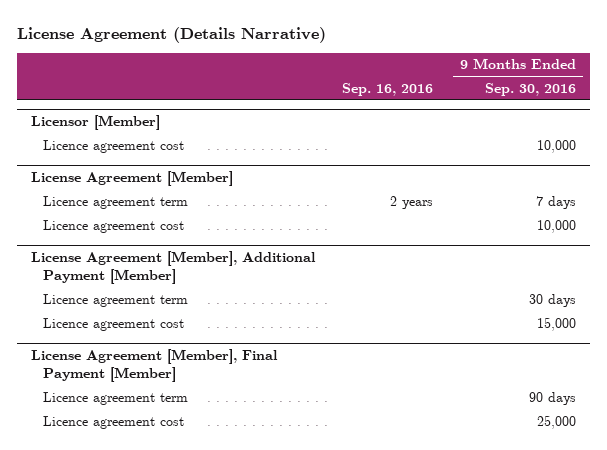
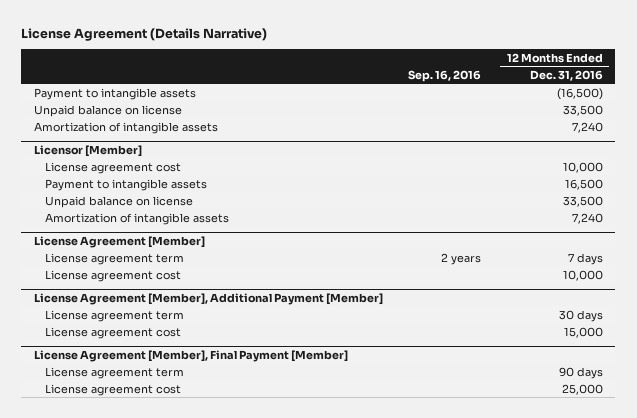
- | Sep. 16, 2016 | 9 Months Ended Sep. 30, 2016
+ | Sep. 16, 2016 | 12 Months Ended Dec. 31, 2016
+ Payment to intangible assets | | (16,500)
+ Unpaid balance on license | | 33,500
+ Amortization of intangible assets | | 7,240
@ Licensor [Member]
- Licence agreement cost | | 10,000
+ License agreement cost | | 10,000
+ Payment to intangible assets | | 16,500
+ Unpaid balance on license | | 33,500
+ Amortization of intangible assets | | 7,240
@ License Agreement [Member]
- Licence agreement term | 2 years | 7 days
- Licence agreement cost | | 10,000
+ License agreement term | 2 years | 7 days
+ License agreement cost | | 10,000
@ License Agreement [Member], Additional Payment [Member]
- Licence agreement term | | 30 days
- Licence agreement cost | | 15,000
+ License agreement term | | 30 days
+ License agreement cost | | 15,000
@ License Agreement [Member], Final Payment [Member]
- Licence agreement term | | 90 days
- Licence agreement cost | | 25,000
+ License agreement term | | 90 days
+ License agreement cost | | 25,000

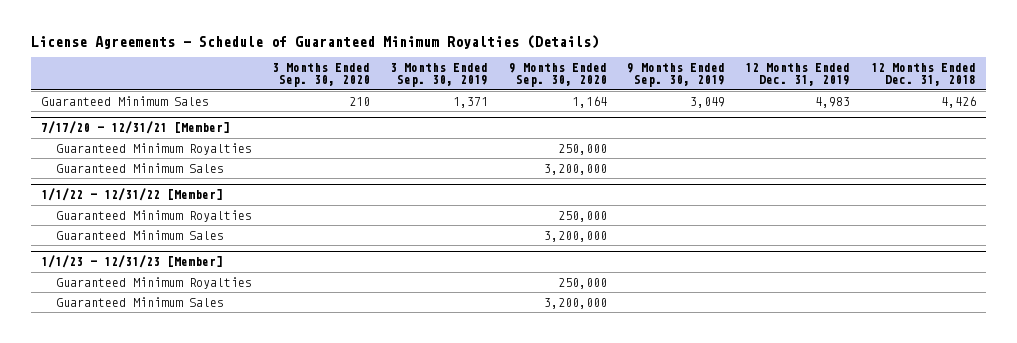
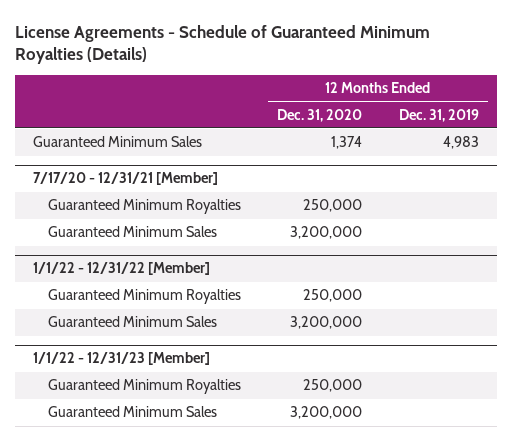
- | 3 Months Ended Sep. 30, 2020 | 3 Months Ended Sep. 30, 2019 | 9 Months Ended Sep. 30, 2020 | 9 Months Ended Sep. 30, 2019 | 12 Months Ended Dec. 31, 2019 | 12 Months Ended Dec. 31, 2018
+ | 12 Months Ended Dec. 31, 2020 | 12 Months Ended Dec. 31, 2019
- 1/1/23 - 12/31/23 [Member]
+ 1/1/22 - 12/31/23 [Member]

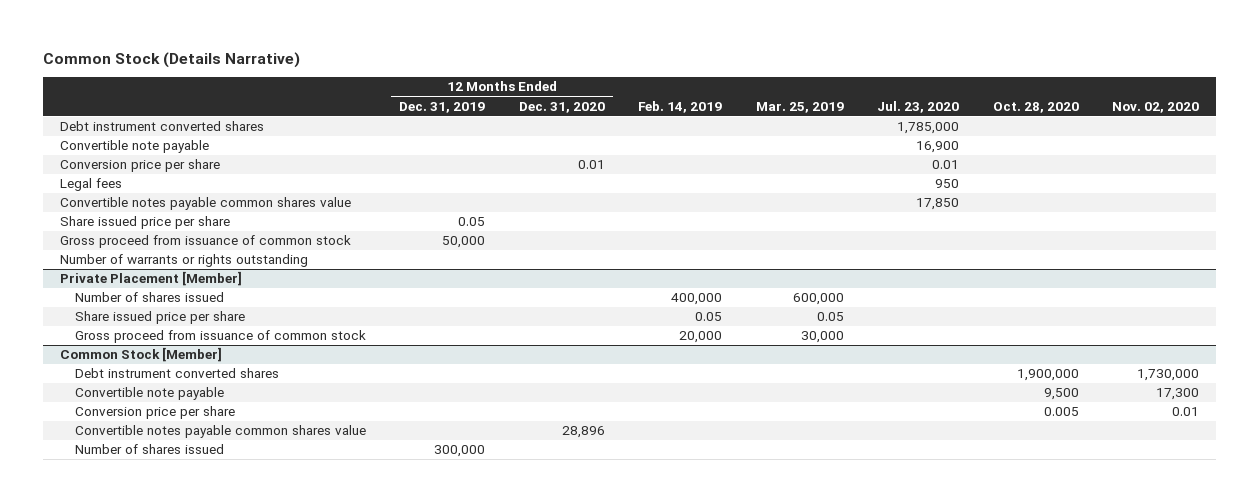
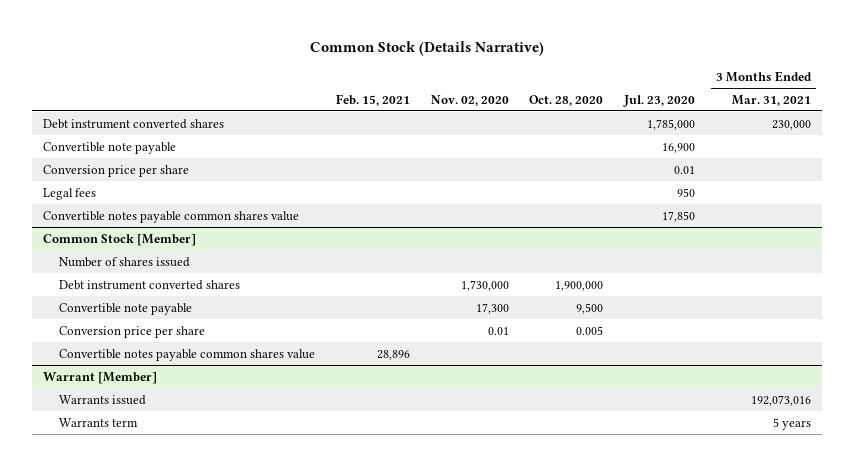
- | 12 Months Ended Dec. 31, 2019 | 12 Months Ended Dec. 31, 2020 | Feb. 14, 2019 | Mar. 25, 2019 | Jul. 23, 2020 | Oct. 28, 2020 | Nov. 02, 2020
+ | Feb. 15, 2021 | Nov. 02, 2020 | Oct. 28, 2020 | Jul. 23, 2020 | 3 Months Ended Mar. 31, 2021
- Share issued price per share | 0.05 | | | | | |
- Gross proceed from issuance of common stock | 50,000 | | | | | |
- Number of warrants or rights outstanding
- Private Placement [Member]
- Number of shares issued | | | 400,000 | 600,000 | | |
- Share issued price per share | | | 0.05 | 0.05 | | |
- Gross proceed from issuance of common stock | | | 20,000 | 30,000 | | |
@ Common Stock [Member]
moved up: Number of shares issued
+ Warrant [Member]
+ Warrants issued | | | | | 192,073,016
+ Warrants term | | | | | 5 years

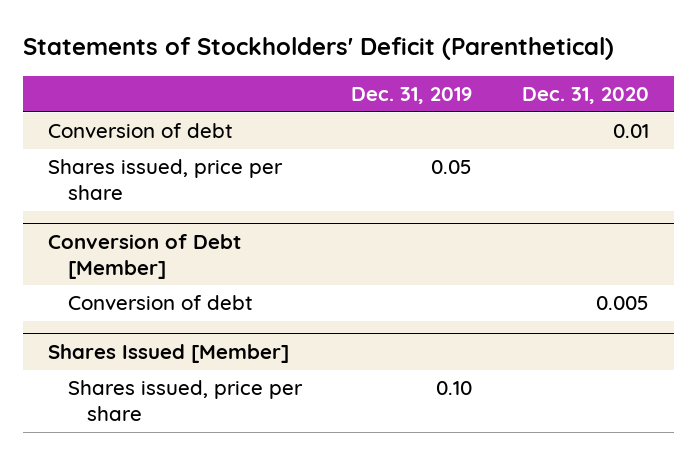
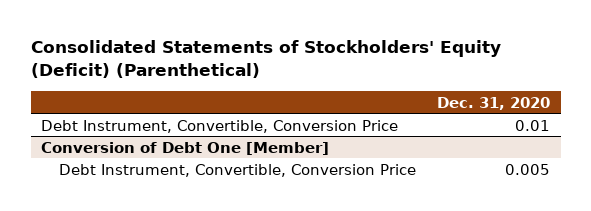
- Statements of Stockholders' Deficit (Parenthetical)
+ Consolidated Statements of Stockholders' Equity (Deficit) (Parenthetical)
- | Dec. 31, 2019 | Dec. 31, 2020
+ | Dec. 31, 2020
- Conversion of debt | | 0.01
- Shares issued, price per share | 0.05 |
- Conversion of Debt [Member]
- Conversion of debt | | 0.005
- Shares Issued [Member]
- Shares issued, price per share | 0.10 |
+ Debt Instrument, Convertible, Conversion Price | 0.01
+ Conversion of Debt One [Member]
+ Debt Instrument, Convertible, Conversion Price | 0.005

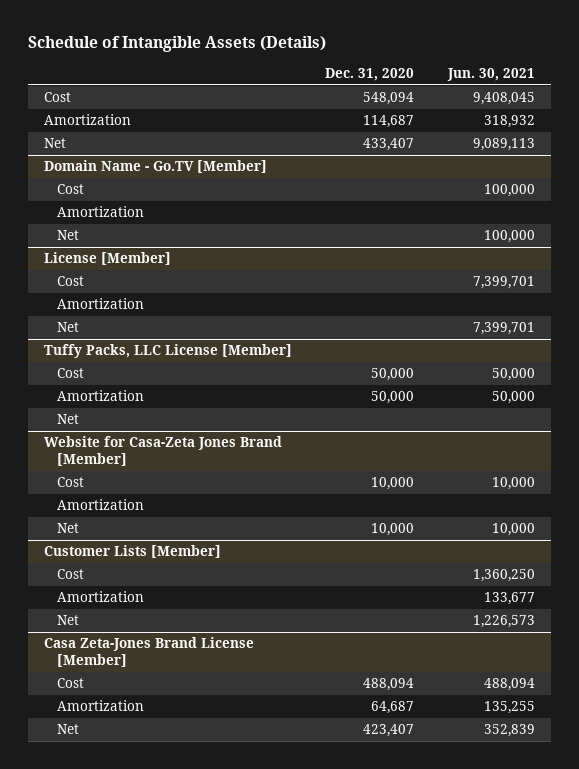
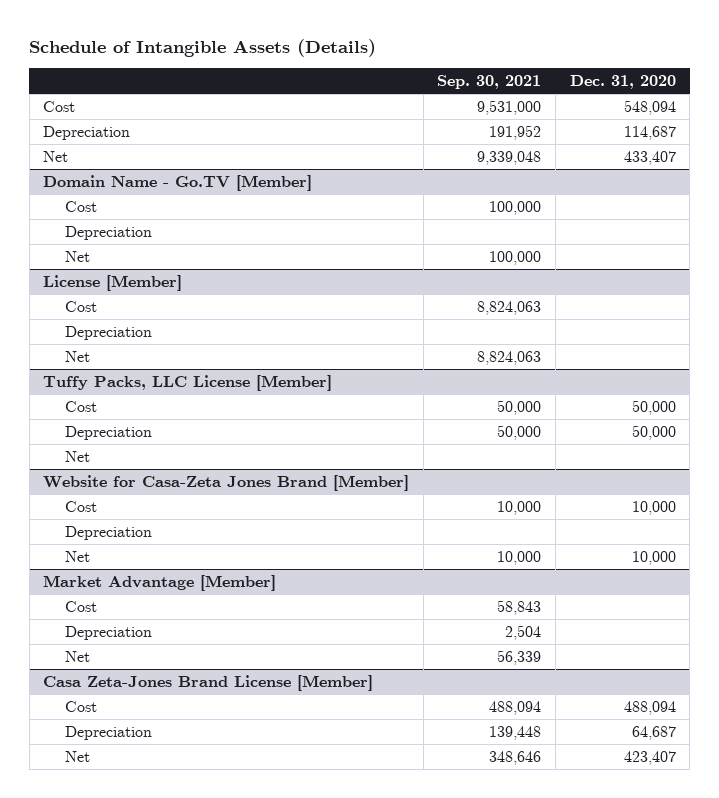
- | Dec. 31, 2020 | Jun. 30, 2021
+ | Sep. 30, 2021 | Dec. 31, 2020
- Amortization | 114,687 | 318,932
+ Depreciation | 191,952 | 114,687
@ Domain Name - Go.TV [Member]
- Amortization
+ Depreciation
@ License [Member]
- Amortization
+ Depreciation
@ Tuffy Packs, LLC License [Member]
- Amortization | 50,000 | 50,000
+ Depreciation | 50,000 | 50,000
@ Website for Casa-Zeta Jones Brand [Member]
- Amortization
+ Depreciation
- Customer Lists [Member]
- Cost | | 1,360,250
- Amortization | | 133,677
- Net | | 1,226,573
+ Market Advantage [Member]
+ Cost | 58,843 |
+ Depreciation | 2,504 |
+ Net | 56,339 |
@ Casa Zeta-Jones Brand License [Member]
- Amortization | 64,687 | 135,255
+ Depreciation | 139,448 | 64,687

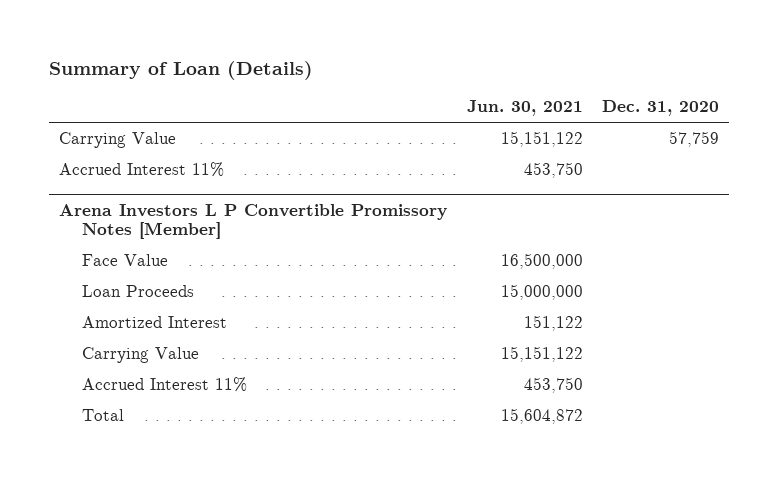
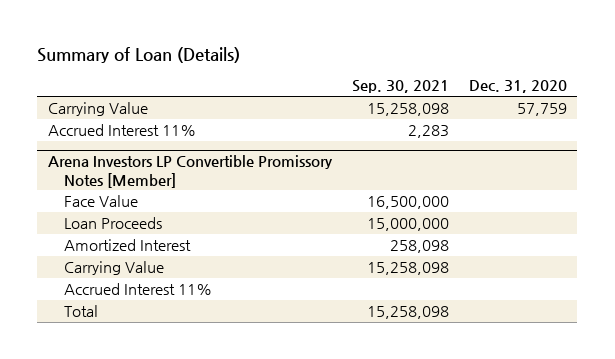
- | Jun. 30, 2021 | Dec. 31, 2020
+ | Sep. 30, 2021 | Dec. 31, 2020
- Arena Investors L P Convertible Promissory Notes [Member]
+ Arena Investors LP Convertible Promissory Notes [Member]

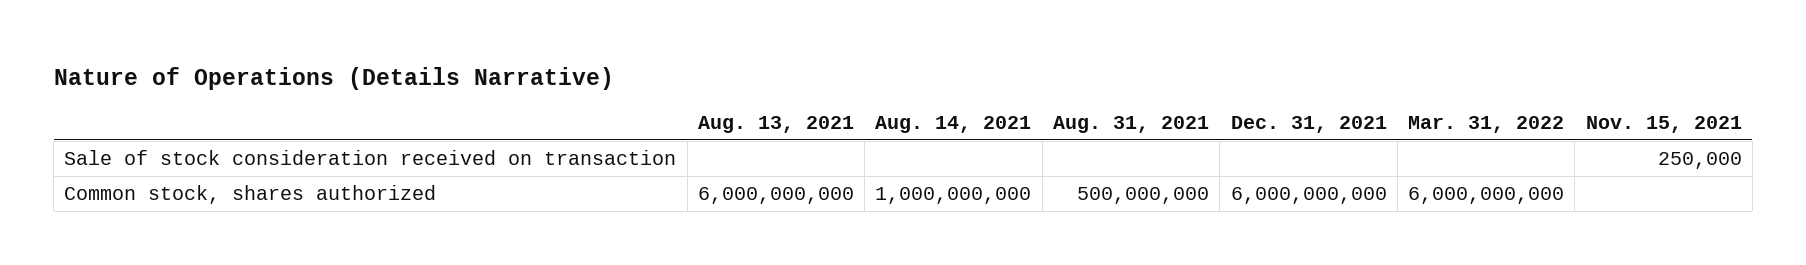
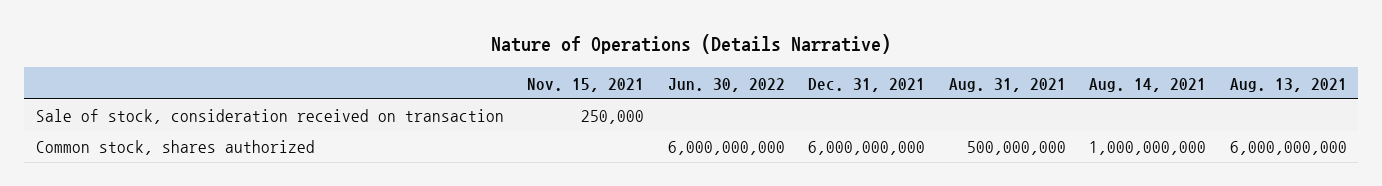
- | Aug. 13, 2021 | Aug. 14, 2021 | Aug. 31, 2021 | Dec. 31, 2021 | Mar. 31, 2022 | Nov. 15, 2021
+ | Nov. 15, 2021 | Jun. 30, 2022 | Dec. 31, 2021 | Aug. 31, 2021 | Aug. 14, 2021 | Aug. 13, 2021
- Sale of stock consideration received on transaction | | | | | | 250,000
+ Sale of stock, consideration received on transaction | 250,000 | | | | |

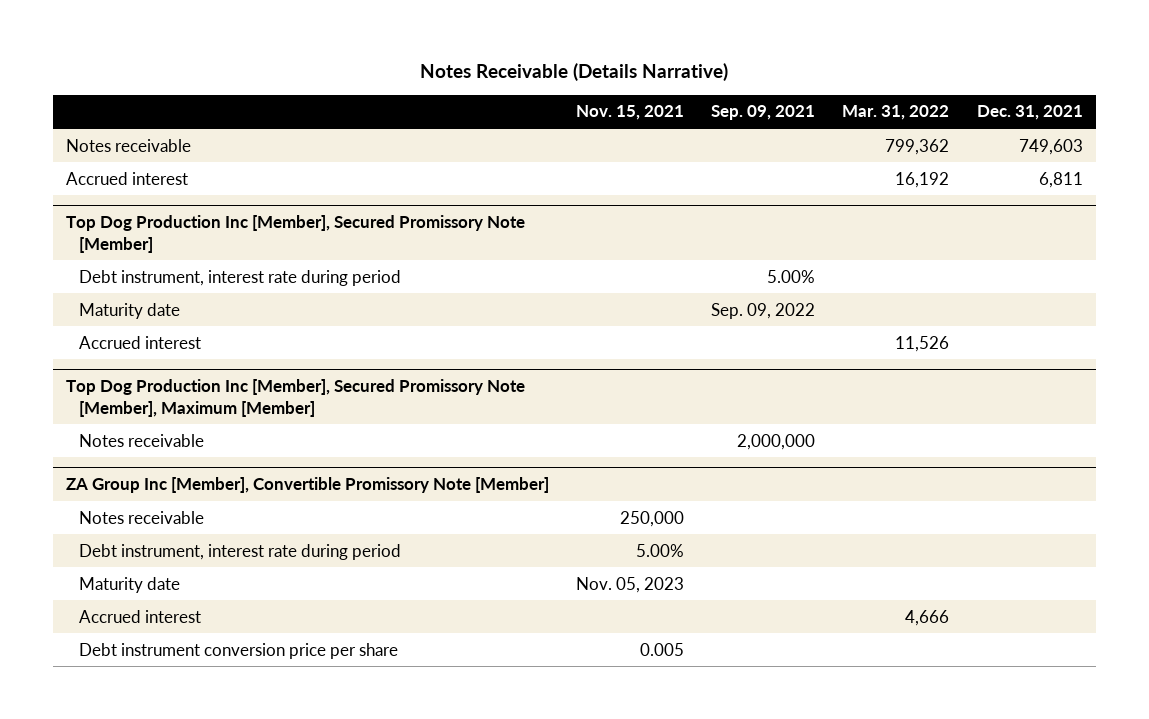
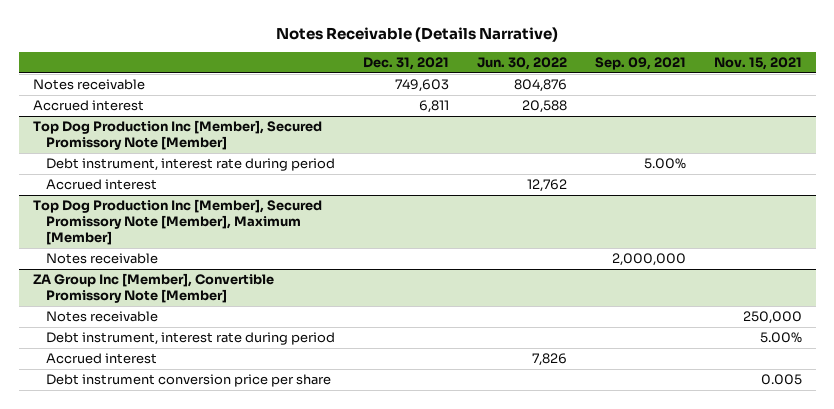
- | Nov. 15, 2021 | Sep. 09, 2021 | Mar. 31, 2022 | Dec. 31, 2021
+ | Dec. 31, 2021 | Jun. 30, 2022 | Sep. 09, 2021 | Nov. 15, 2021
@ Top Dog Production Inc [Member], Secured Promissory Note [Member]
- Maturity date | | Sep. 09, 2022 | |
@ ZA Group Inc [Member], Convertible Promissory Note [Member]
- Maturity date | Nov. 05, 2023 | | |

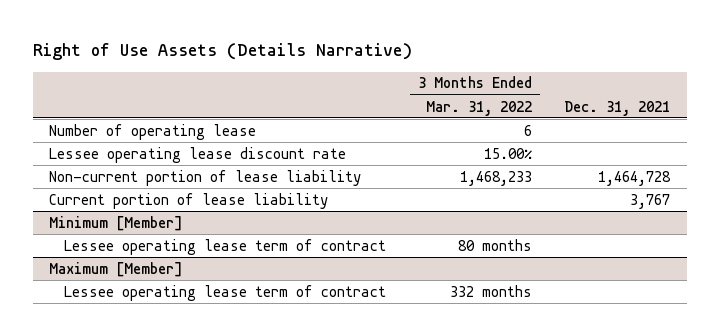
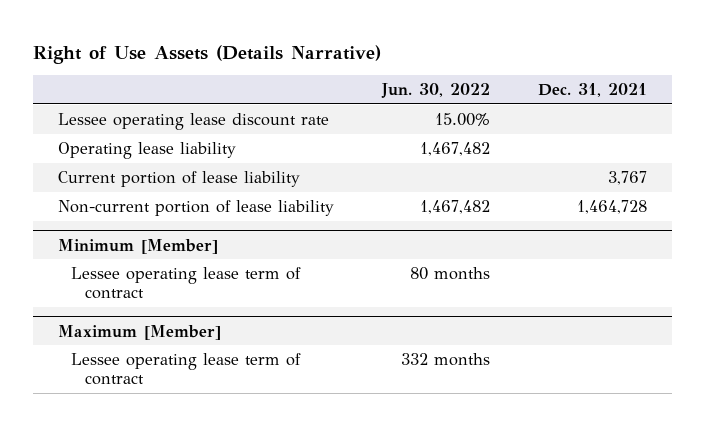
- | 3 Months Ended Mar. 31, 2022 | Dec. 31, 2021
+ | Jun. 30, 2022 | Dec. 31, 2021
- Number of operating lease | 6 |
+ Operating lease liability | 1,467,482 |
moved down: Non-current portion of lease liability | 1,467,482 | 1,464,728

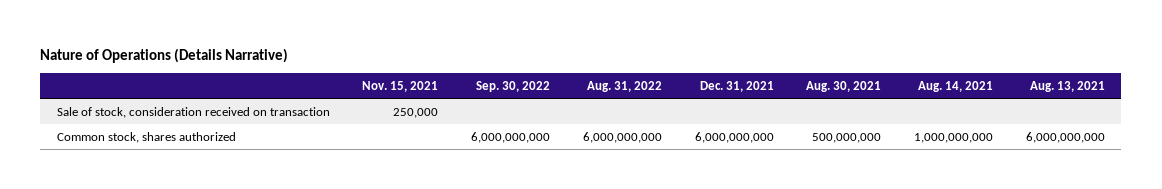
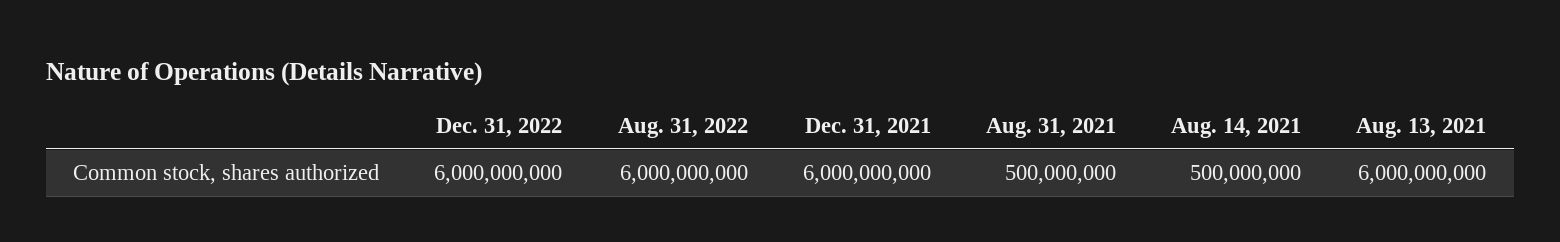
- | Nov. 15, 2021 | Sep. 30, 2022 | Aug. 31, 2022 | Dec. 31, 2021 | Aug. 30, 2021 | Aug. 14, 2021 | Aug. 13, 2021
+ | Dec. 31, 2022 | Aug. 31, 2022 | Dec. 31, 2021 | Aug. 31, 2021 | Aug. 14, 2021 | Aug. 13, 2021
- Sale of stock, consideration received on transaction | 250,000 | | | | | |
- Common stock, shares authorized | | 6,000,000,000 | 6,000,000,000 | 6,000,000,000 | 500,000,000 | 1,000,000,000 | 6,000,000,000
+ Common stock, shares authorized | 6,000,000,000 | 6,000,000,000 | 6,000,000,000 | 500,000,000 | 500,000,000 | 6,000,000,000

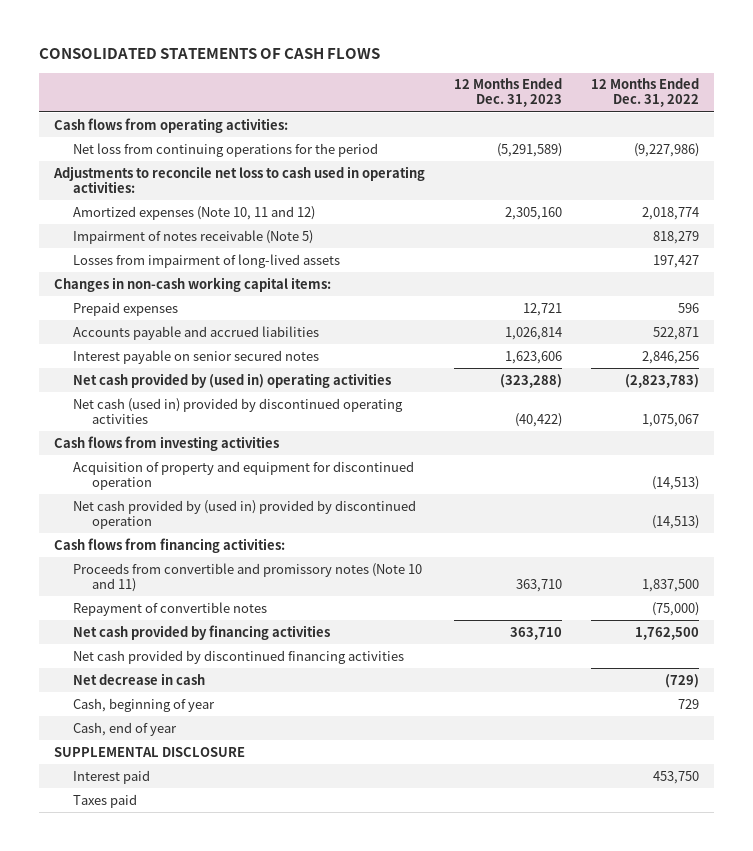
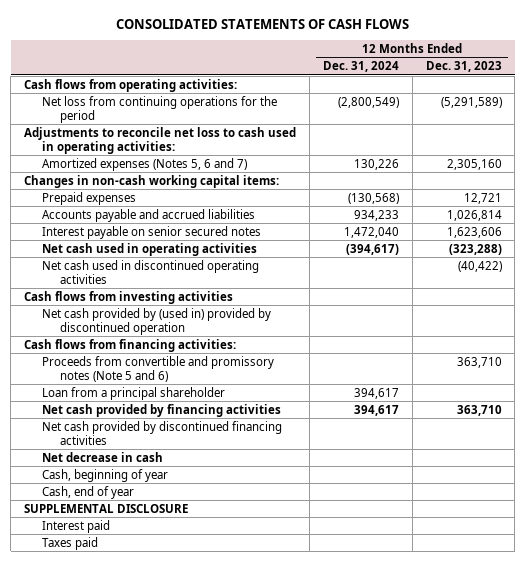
- | 12 Months Ended Dec. 31, 2023 | 12 Months Ended Dec. 31, 2022
+ | 12 Months Ended Dec. 31, 2024 | 12 Months Ended Dec. 31, 2023
- Amortized expenses (Note 10, 11 and 12) | 2,305,160 | 2,018,774
- Impairment of notes receivable (Note 5) | | 818,279
- Losses from impairment of long-lived assets | | 197,427
+ Amortized expenses (Notes 5, 6 and 7) | 130,226 | 2,305,160
- Net cash provided by (used in) operating activities | (323,288) | (2,823,783)
- Net cash (used in) provided by discontinued operating activities | (40,422) | 1,075,067
+ Net cash used in operating activities | (394,617) | (323,288)
+ Net cash used in discontinued operating activities | | (40,422)
- Acquisition of property and equipment for discontinued operation | | (14,513)
- Proceeds from convertible and promissory notes (Note 10 and 11) | 363,710 | 1,837,500
- Repayment of convertible notes | | (75,000)
+ Proceeds from convertible and promissory notes (Note 5 and 6) | | 363,710
+ Loan from a principal shareholder | 394,617 |

